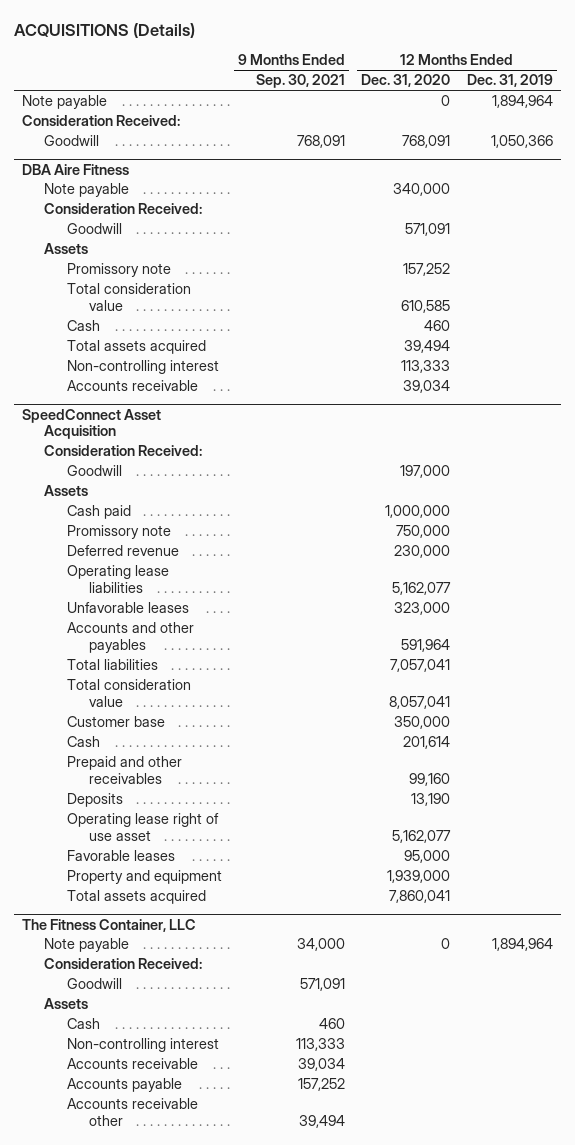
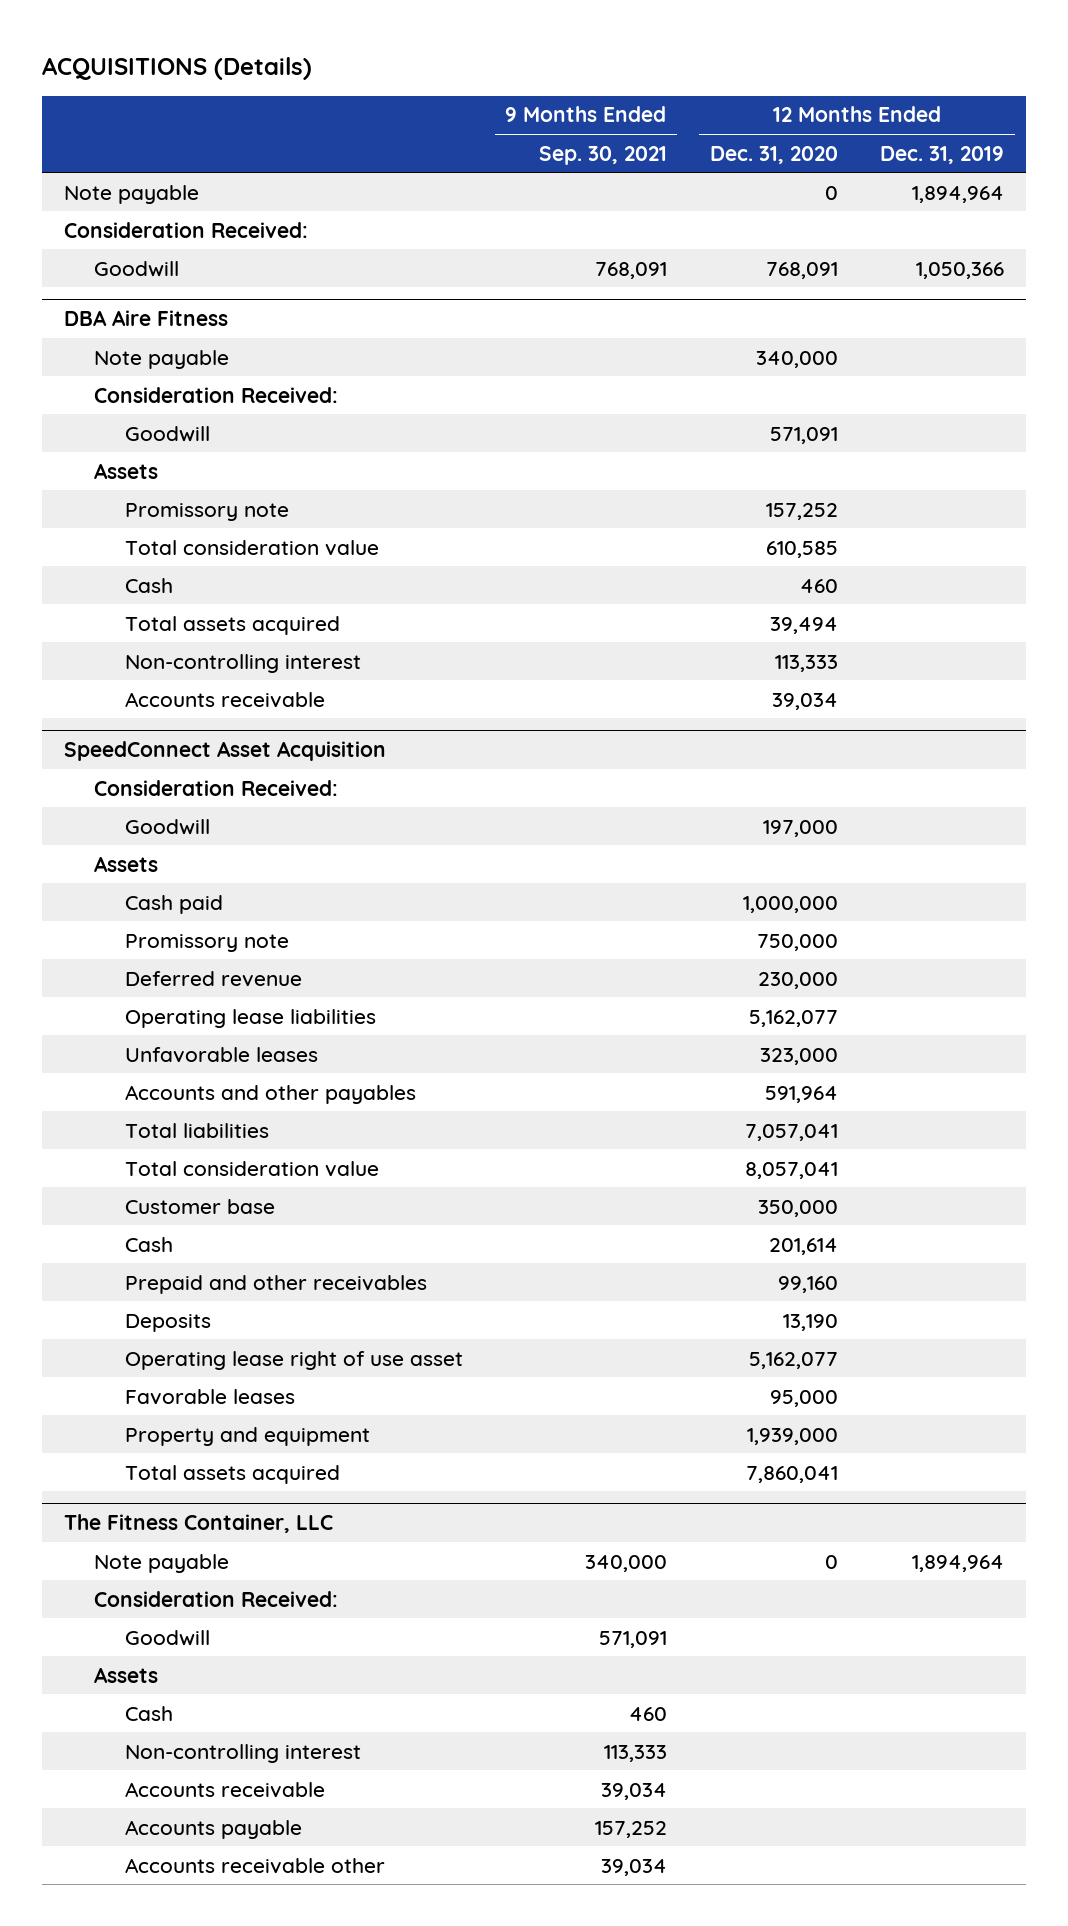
@ The Fitness Container, LLC
- Note payable | 34,000 | 0 | 1,894,964
+ Note payable | 340,000 | 0 | 1,894,964
- Accounts receivable other | 39,494 | |
+ Accounts receivable other | 39,034 | |

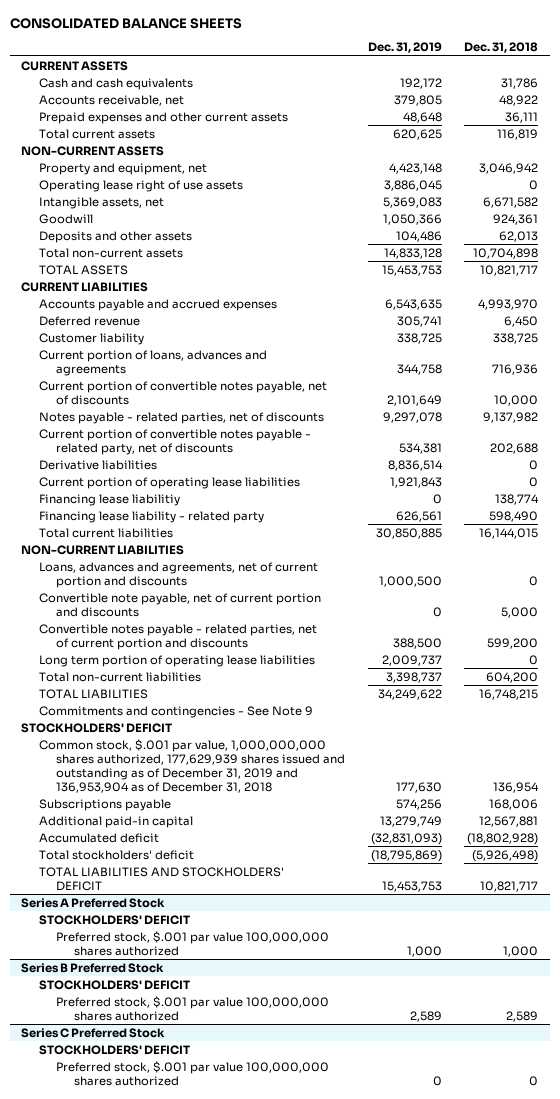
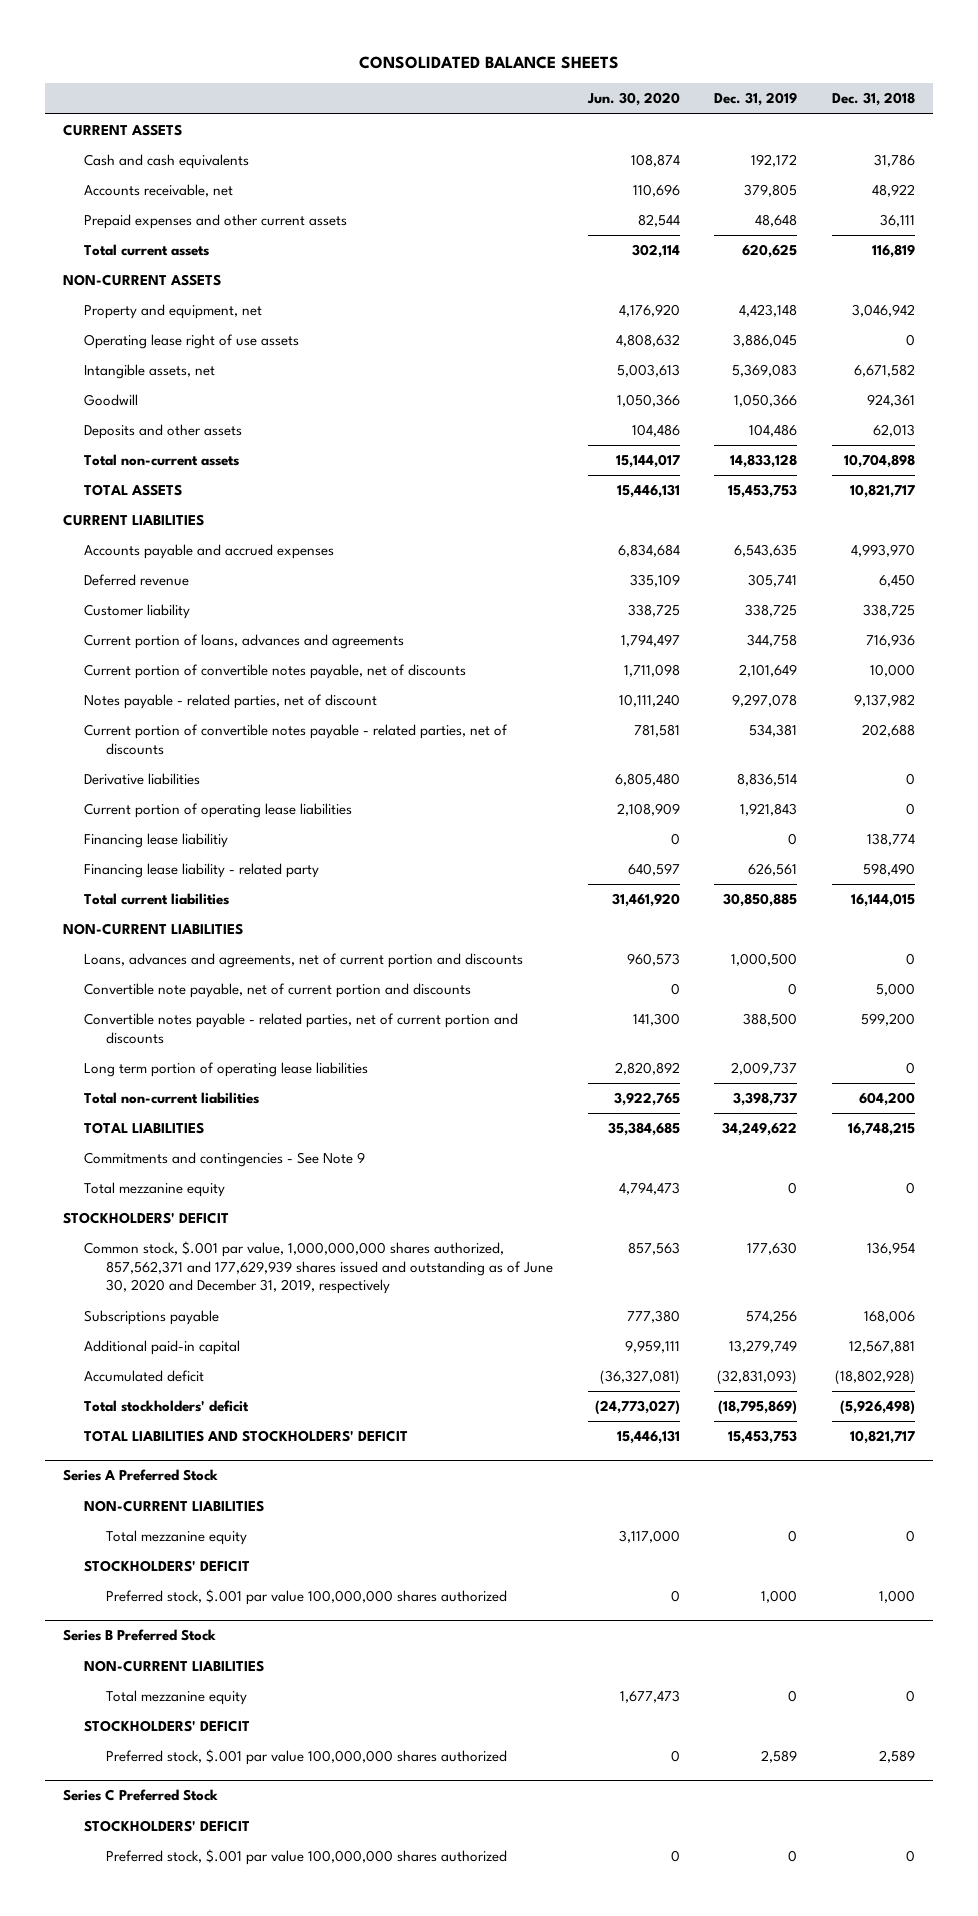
- | Dec. 31, 2019 | Dec. 31, 2018
+ | Jun. 30, 2020 | Dec. 31, 2019 | Dec. 31, 2018
- Notes payable - related parties, net of discounts | 9,297,078 | 9,137,982
- Current portion of convertible notes payable - related party, net of discounts | 534,381 | 202,688
+ Notes payable - related parties, net of discount | 10,111,240 | 9,297,078 | 9,137,982
+ Current portion of convertible notes payable - related parties, net of discounts | 781,581 | 534,381 | 202,688
+ Total mezzanine equity | 4,794,473 | 0 | 0
- Common stock, $.001 par value, 1,000,000,000 shares authorized, 177,629,939 shares issued and outstanding as of December 31, 2019 and 136,953,904 as of December 31, 2018 | 177,630 | 136,954
+ Common stock, $.001 par value, 1,000,000,000 shares authorized, 857,562,371 and 177,629,939 shares issued and outstanding as of June 30, 2020 and December 31, 2019, respectively | 857,563 | 177,630 | 136,954
@ Series A Preferred Stock
+ NON-CURRENT LIABILITIES
+ Total mezzanine equity | 3,117,000 | 0 | 0
@ Series B Preferred Stock
+ NON-CURRENT LIABILITIES
+ Total mezzanine equity | 1,677,473 | 0 | 0

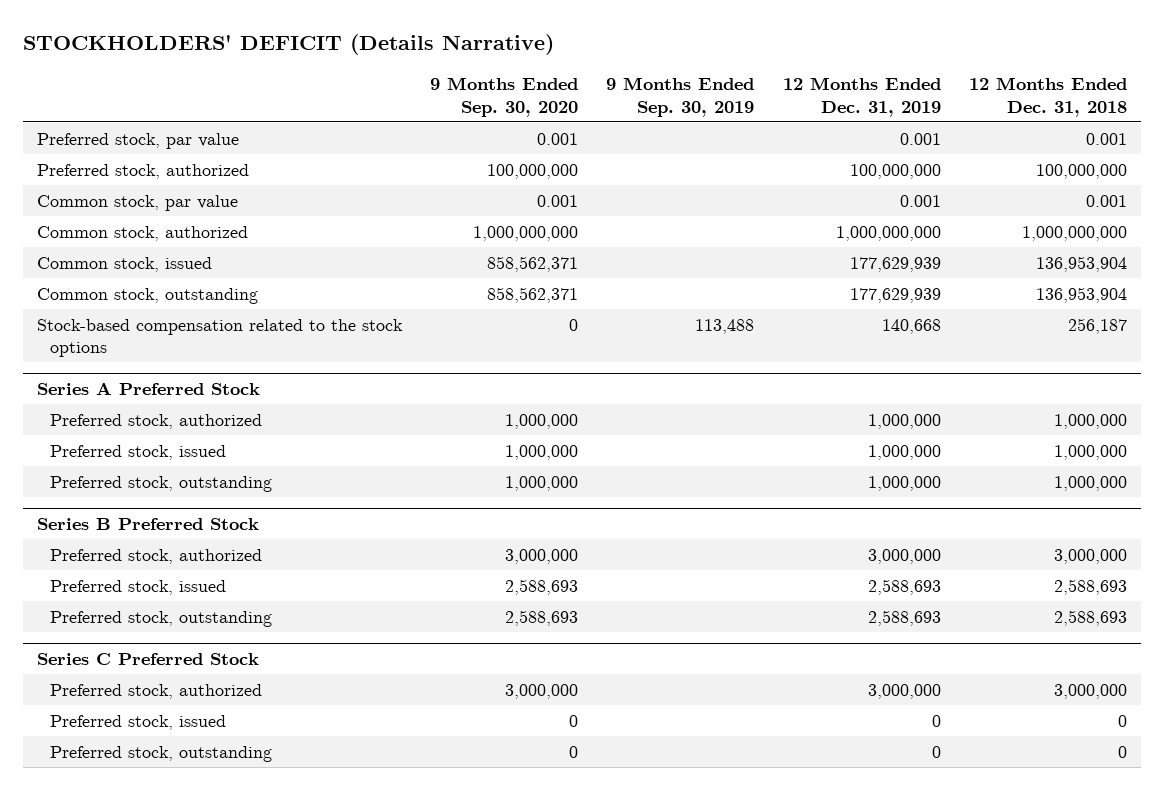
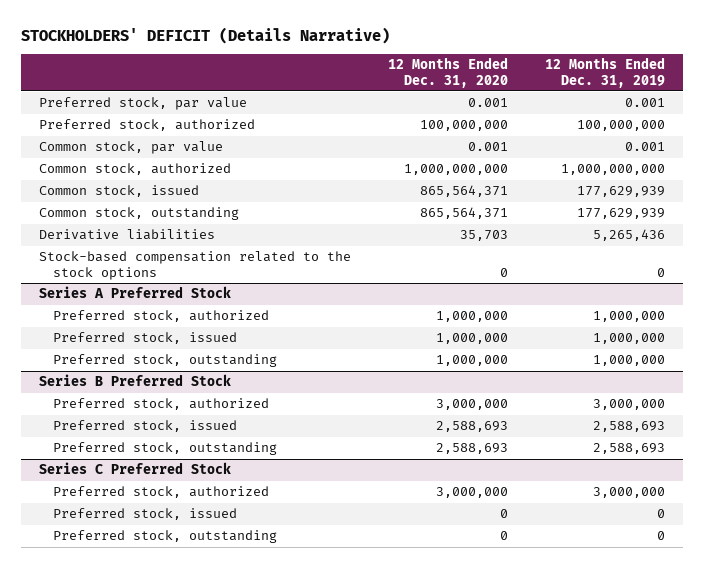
- | 9 Months Ended Sep. 30, 2020 | 9 Months Ended Sep. 30, 2019 | 12 Months Ended Dec. 31, 2019 | 12 Months Ended Dec. 31, 2018
+ | 12 Months Ended Dec. 31, 2020 | 12 Months Ended Dec. 31, 2019
- Stock-based compensation related to the stock options | 0 | 113,488 | 140,668 | 256,187
+ Derivative liabilities | 35,703 | 5,265,436
+ Stock-based compensation related to the stock options | 0 | 0

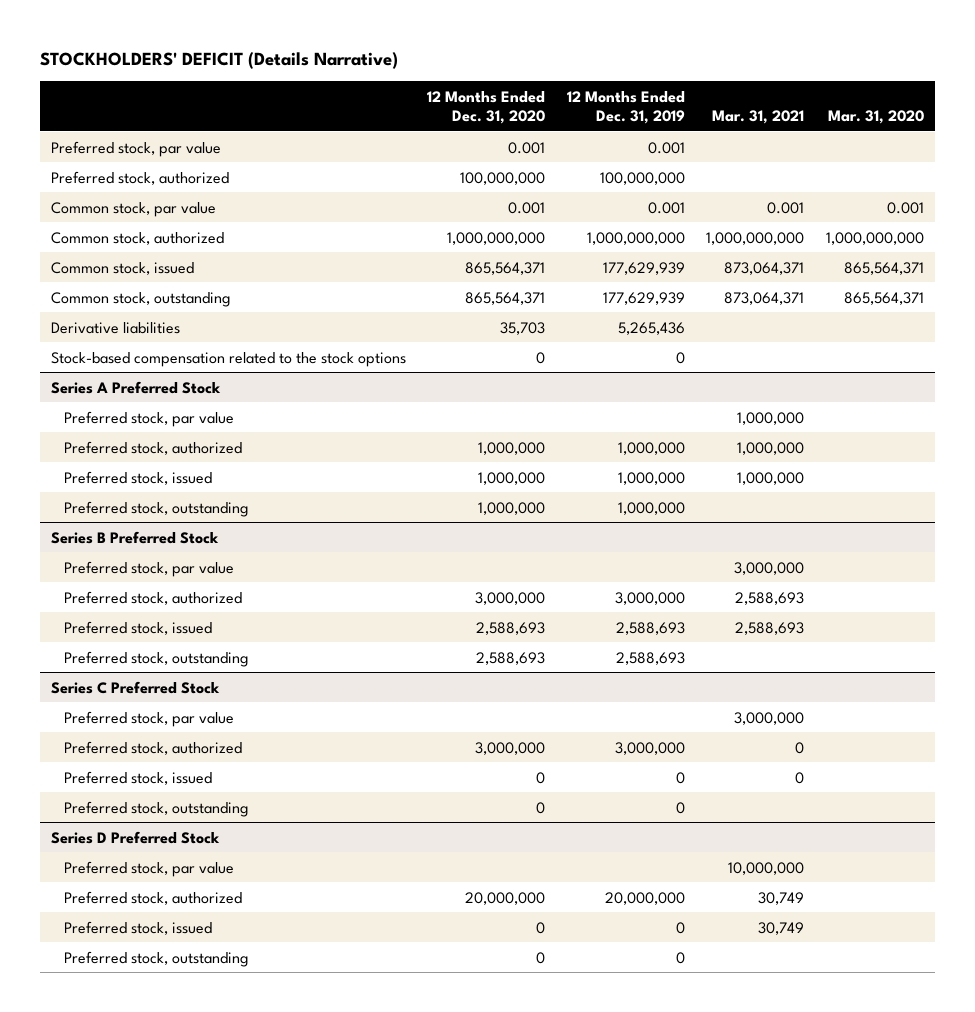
- | 12 Months Ended Dec. 31, 2020 | 12 Months Ended Dec. 31, 2019
+ | 12 Months Ended Dec. 31, 2020 | 12 Months Ended Dec. 31, 2019 | Mar. 31, 2021 | Mar. 31, 2020
@ Series A Preferred Stock
+ Preferred stock, par value | | | 1,000,000 |
@ Series B Preferred Stock
+ Preferred stock, par value | | | 3,000,000 |
@ Series C Preferred Stock
+ Preferred stock, par value | | | 3,000,000 |
+ Series D Preferred Stock
+ Preferred stock, par value | | | 10,000,000 |
+ Preferred stock, authorized | 20,000,000 | 20,000,000 | 30,749 |
+ Preferred stock, issued | 0 | 0 | 30,749 |
+ Preferred stock, outstanding | 0 | 0 | |

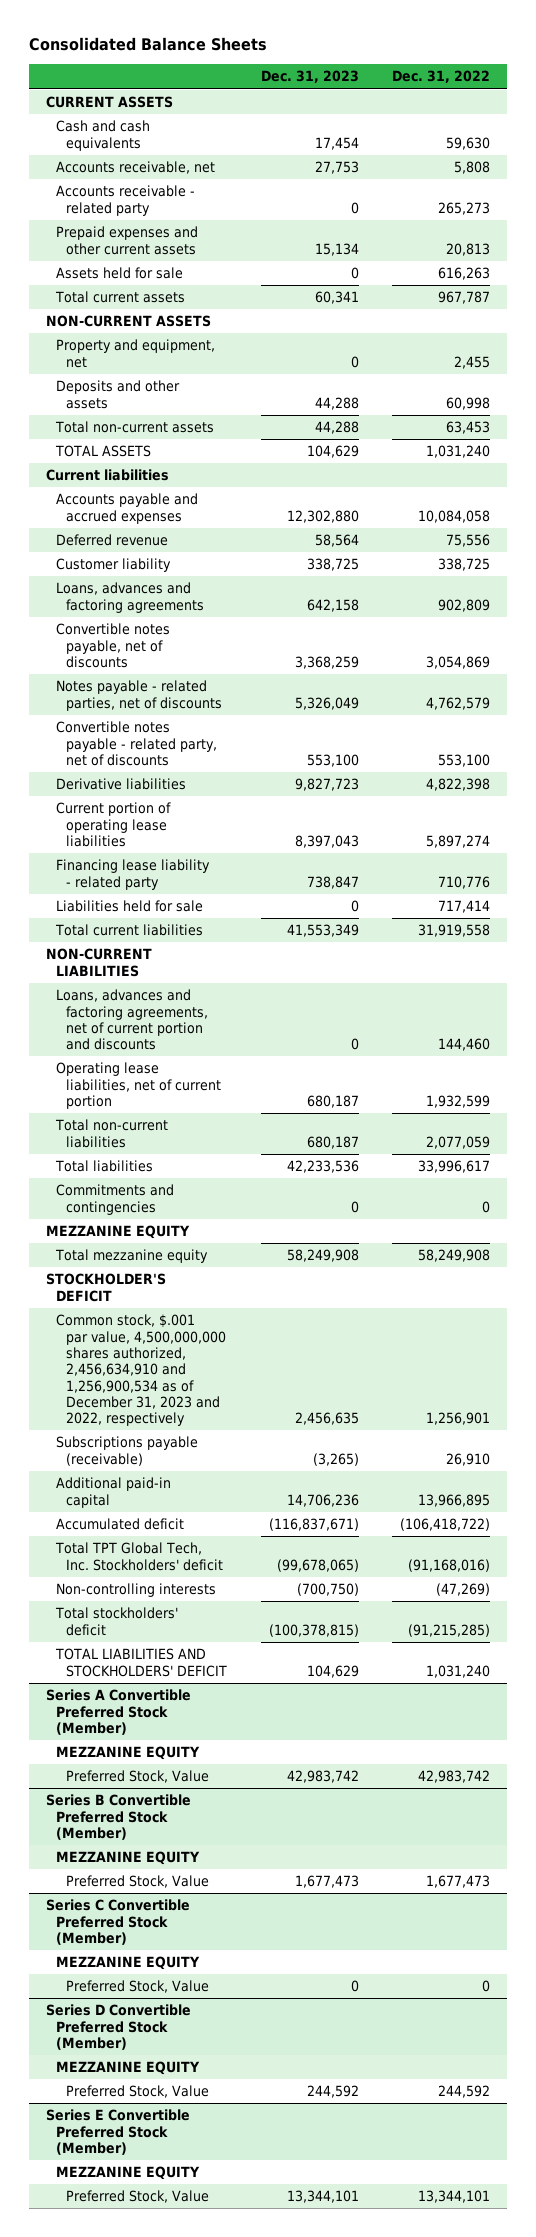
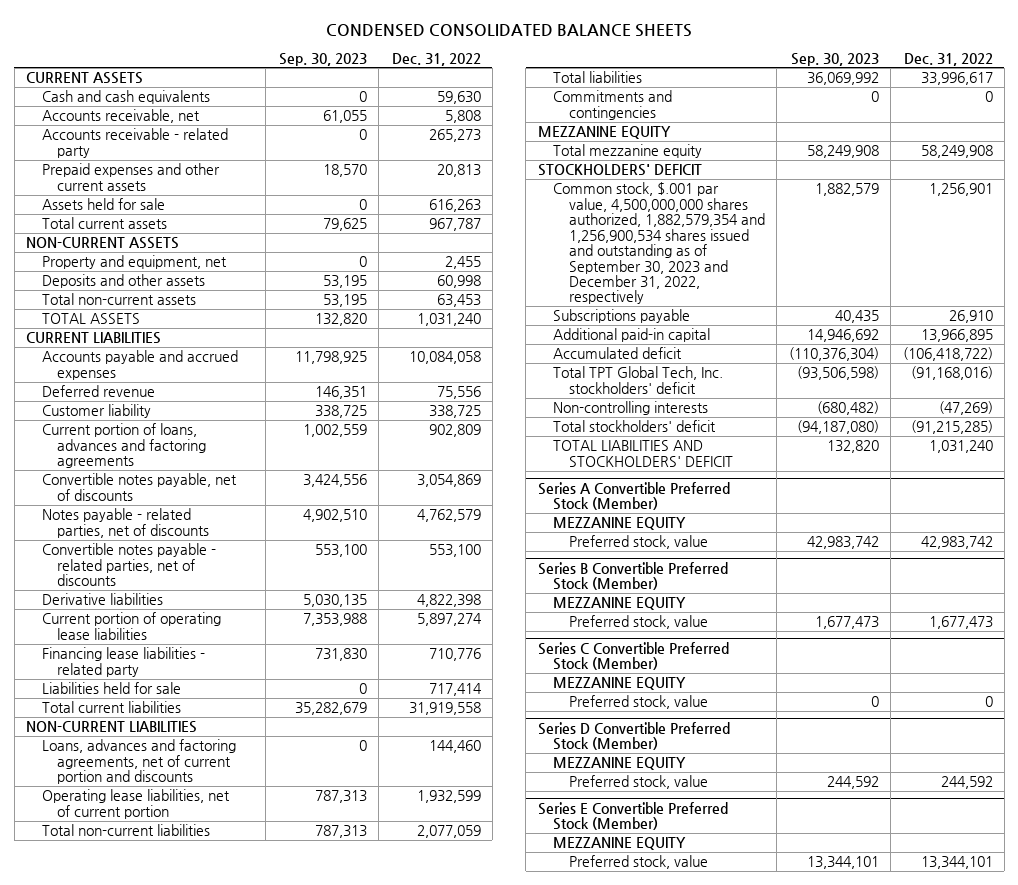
- Consolidated Balance Sheets
+ CONDENSED CONSOLIDATED BALANCE SHEETS
- | Dec. 31, 2023 | Dec. 31, 2022
+ | Sep. 30, 2023 | Dec. 31, 2022
- Current liabilities
+ CURRENT LIABILITIES
- Loans, advances and factoring agreements | 642,158 | 902,809
+ Current portion of loans, advances and factoring agreements | 1,002,559 | 902,809
- Convertible notes payable - related party, net of discounts | 553,100 | 553,100
+ Convertible notes payable - related parties, net of discounts | 553,100 | 553,100
- Financing lease liability - related party | 738,847 | 710,776
+ Financing lease liabilities - related party | 731,830 | 710,776
- STOCKHOLDER'S DEFICIT
- Common stock, $.001 par value, 4,500,000,000 shares authorized, 2,456,634,910 and 1,256,900,534 as of December 31, 2023 and 2022, respectively | 2,456,635 | 1,256,901
- Subscriptions payable (receivable) | (3,265) | 26,910
+ STOCKHOLDERS' DEFICIT
+ Common stock, $.001 par value, 4,500,000,000 shares authorized, 1,882,579,354 and 1,256,900,534 shares issued and outstanding as of September 30, 2023 and December 31, 2022, respectively | 1,882,579 | 1,256,901
+ Subscriptions payable | 40,435 | 26,910
- Total TPT Global Tech, Inc. Stockholders' deficit | (99,678,065) | (91,168,016)
+ Total TPT Global Tech, Inc. stockholders' deficit | (93,506,598) | (91,168,016)
@ Series A Convertible Preferred Stock (Member)
- Preferred Stock, Value | 42,983,742 | 42,983,742
+ Preferred stock, value | 42,983,742 | 42,983,742
@ Series B Convertible Preferred Stock (Member)
- Preferred Stock, Value | 1,677,473 | 1,677,473
+ Preferred stock, value | 1,677,473 | 1,677,473
@ Series C Convertible Preferred Stock (Member)
- Preferred Stock, Value | 0 | 0
+ Preferred stock, value | 0 | 0
@ Series D Convertible Preferred Stock (Member)
- Preferred Stock, Value | 244,592 | 244,592
+ Preferred stock, value | 244,592 | 244,592
@ Series E Convertible Preferred Stock (Member)
- Preferred Stock, Value | 13,344,101 | 13,344,101
+ Preferred stock, value | 13,344,101 | 13,344,101

